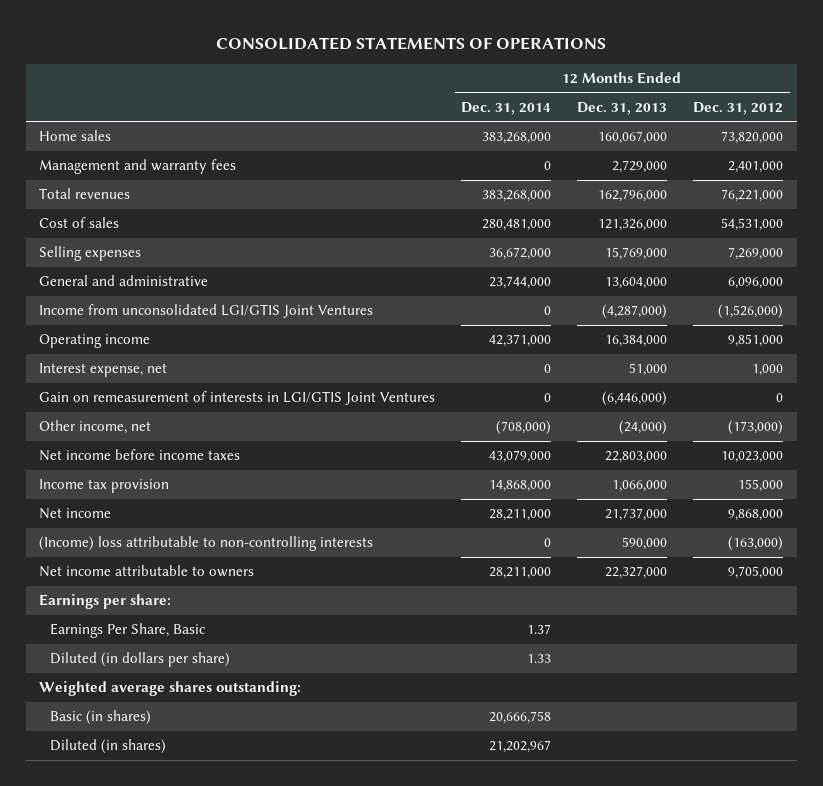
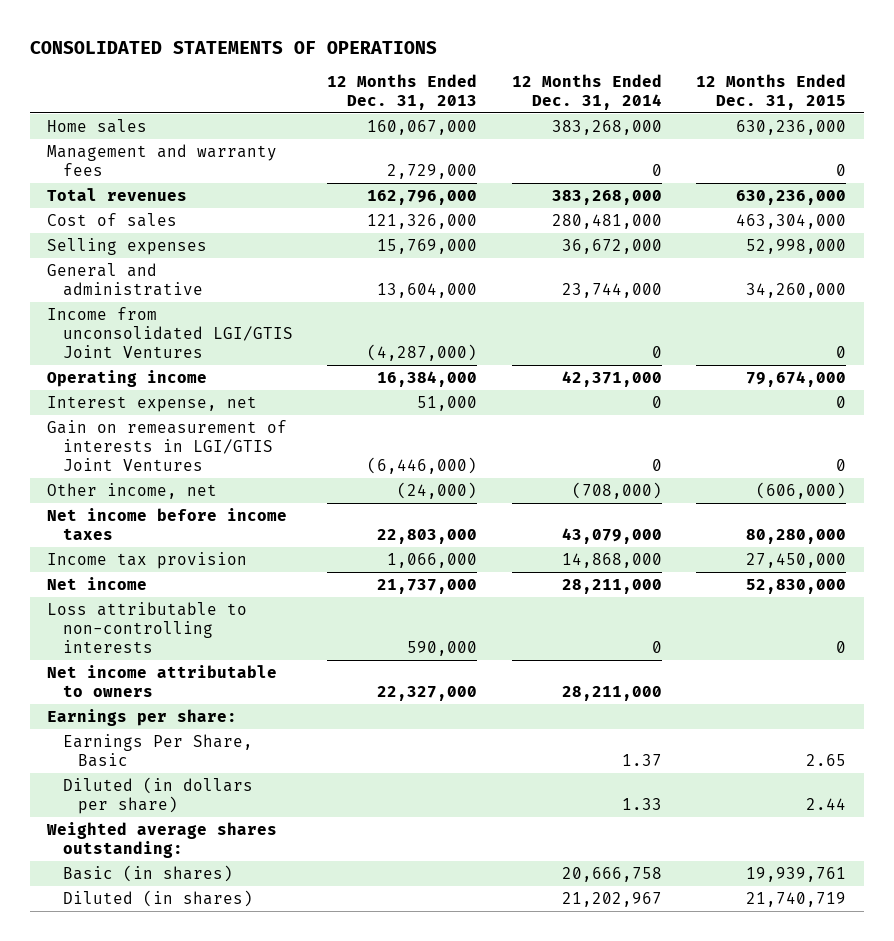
- | 12 Months Ended Dec. 31, 2014 | 12 Months Ended Dec. 31, 2013 | 12 Months Ended Dec. 31, 2012
+ | 12 Months Ended Dec. 31, 2013 | 12 Months Ended Dec. 31, 2014 | 12 Months Ended Dec. 31, 2015
- (Income) loss attributable to non-controlling interests | 0 | 590,000 | (163,000)
+ Loss attributable to non-controlling interests | 590,000 | 0 | 0

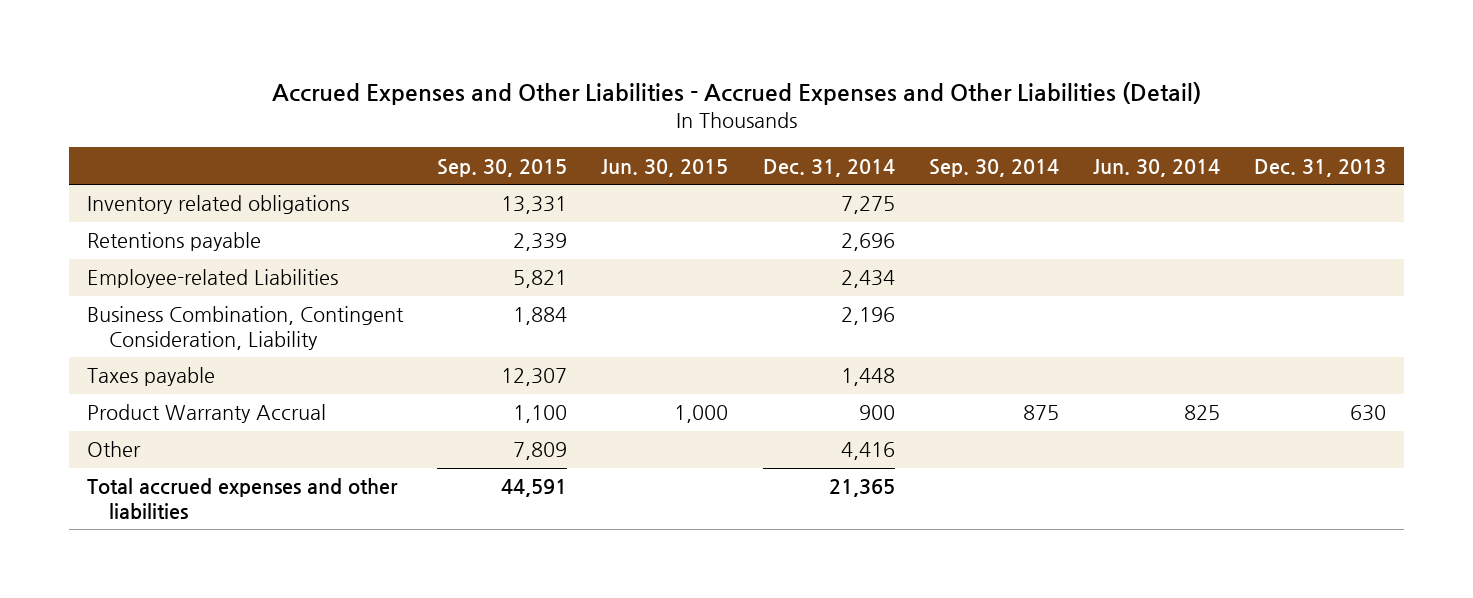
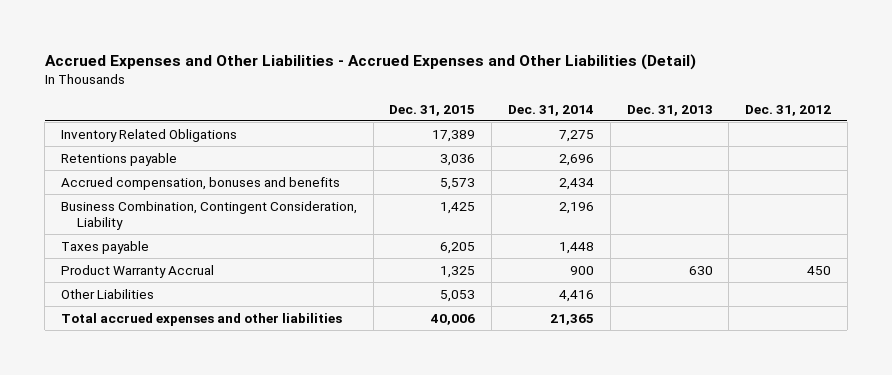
- | Sep. 30, 2015 | Jun. 30, 2015 | Dec. 31, 2014 | Sep. 30, 2014 | Jun. 30, 2014 | Dec. 31, 2013
+ | Dec. 31, 2015 | Dec. 31, 2014 | Dec. 31, 2013 | Dec. 31, 2012
- Inventory related obligations | 13,331 | | 7,275 | | |
+ Inventory Related Obligations | 17,389 | 7,275 | |
- Employee-related Liabilities | 5,821 | | 2,434 | | |
+ Accrued compensation, bonuses and benefits | 5,573 | 2,434 | |
- Other | 7,809 | | 4,416 | | |
+ Other Liabilities | 5,053 | 4,416 | |

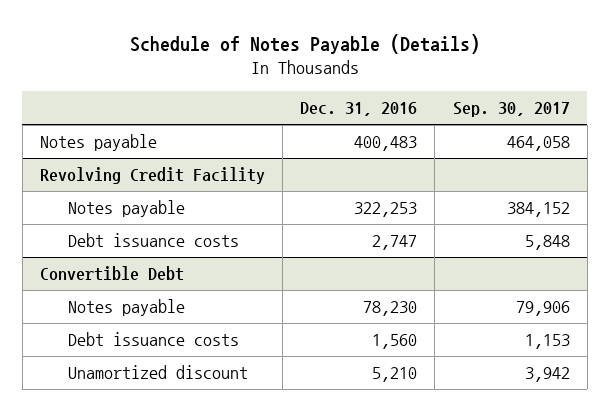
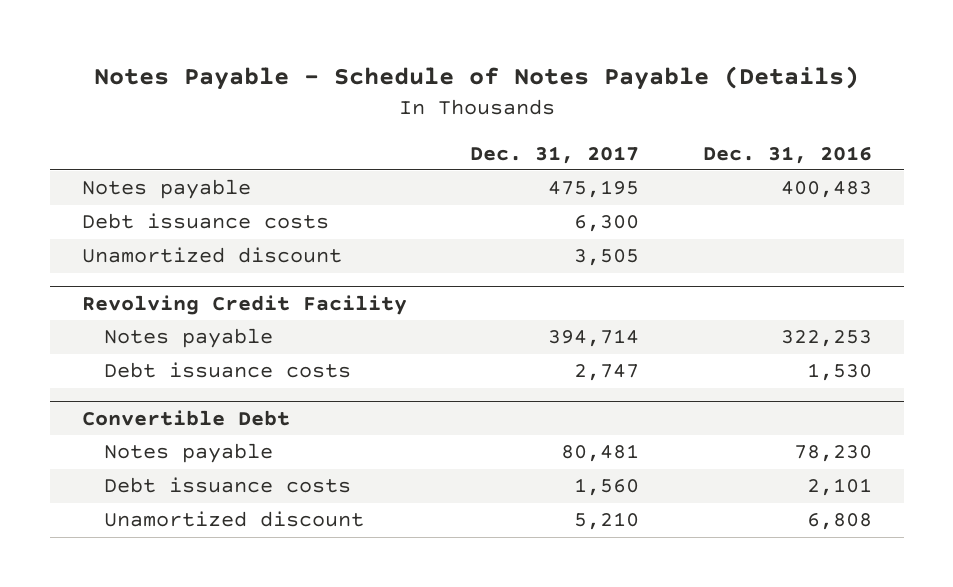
- Schedule of Notes Payable (Details)
+ Notes Payable - Schedule of Notes Payable (Details)
- | Dec. 31, 2016 | Sep. 30, 2017
+ | Dec. 31, 2017 | Dec. 31, 2016
+ Debt issuance costs | 6,300 |
+ Unamortized discount | 3,505 |
@ Revolving Credit Facility
- Debt issuance costs | 2,747 | 5,848
+ Debt issuance costs | 2,747 | 1,530
@ Convertible Debt
- Debt issuance costs | 1,560 | 1,153
- Unamortized discount | 5,210 | 3,942
+ Debt issuance costs | 1,560 | 2,101
+ Unamortized discount | 5,210 | 6,808

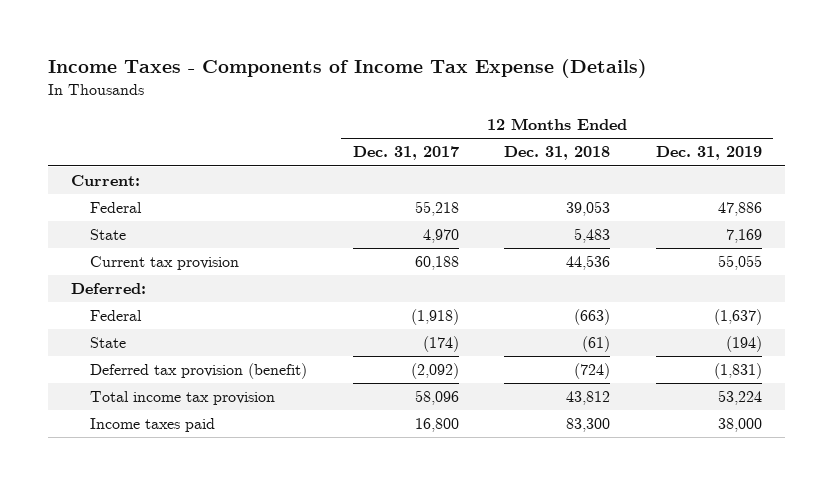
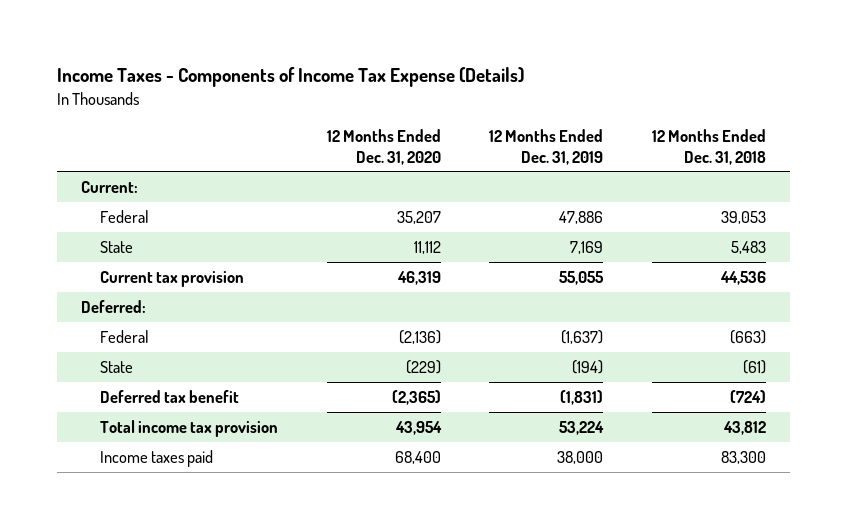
- | 12 Months Ended Dec. 31, 2017 | 12 Months Ended Dec. 31, 2018 | 12 Months Ended Dec. 31, 2019
+ | 12 Months Ended Dec. 31, 2020 | 12 Months Ended Dec. 31, 2019 | 12 Months Ended Dec. 31, 2018
- Deferred tax provision (benefit) | (2,092) | (724) | (1,831)
+ Deferred tax benefit | (2,365) | (1,831) | (724)

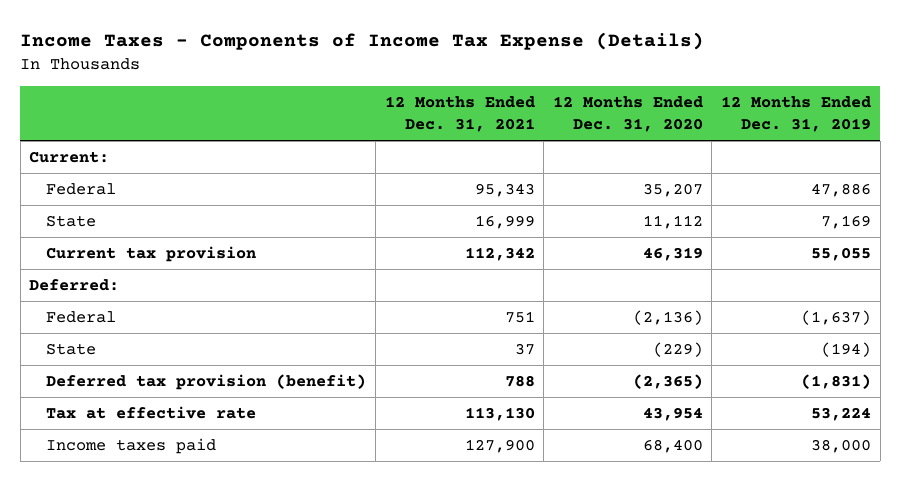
- | 12 Months Ended Dec. 31, 2020 | 12 Months Ended Dec. 31, 2019 | 12 Months Ended Dec. 31, 2018
+ | 12 Months Ended Dec. 31, 2021 | 12 Months Ended Dec. 31, 2020 | 12 Months Ended Dec. 31, 2019
- Deferred tax benefit | (2,365) | (1,831) | (724)
- Total income tax provision | 43,954 | 53,224 | 43,812
+ Deferred tax provision (benefit) | 788 | (2,365) | (1,831)
+ Tax at effective rate | 113,130 | 43,954 | 53,224

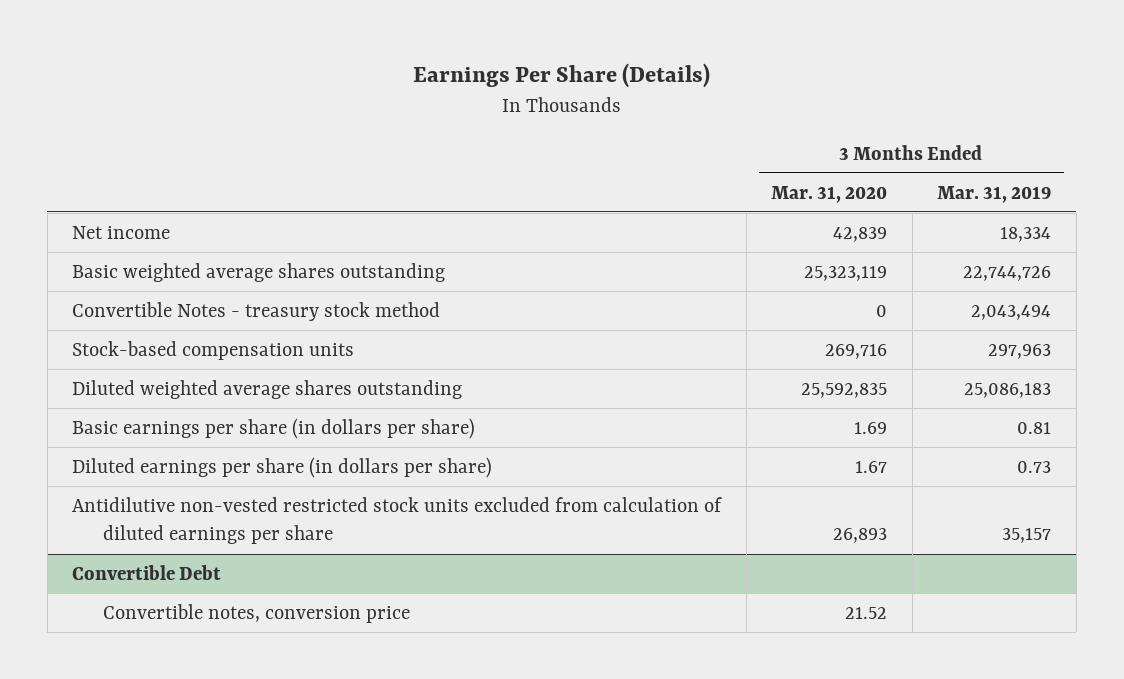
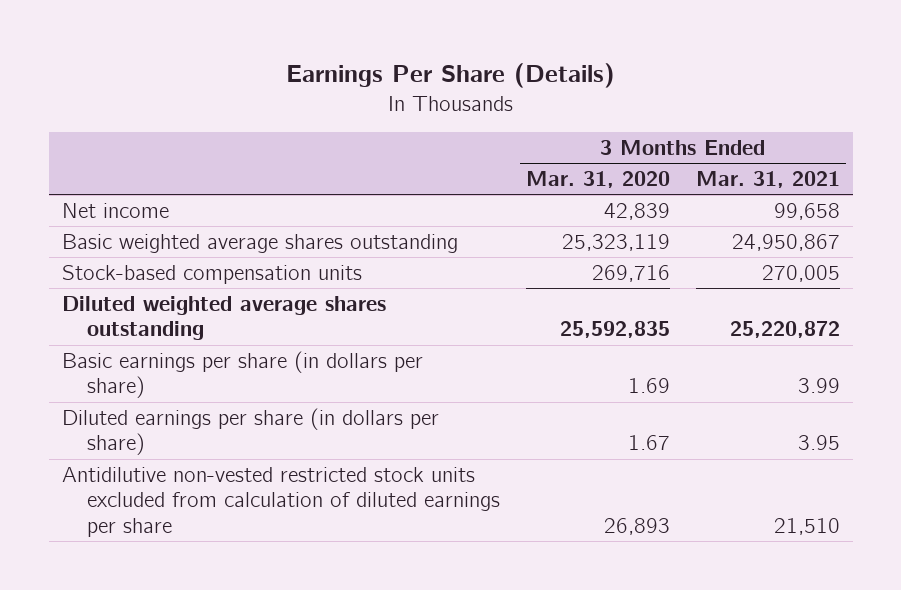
- | 3 Months Ended Mar. 31, 2020 | 3 Months Ended Mar. 31, 2019
+ | 3 Months Ended Mar. 31, 2020 | 3 Months Ended Mar. 31, 2021
- Convertible Notes - treasury stock method | 0 | 2,043,494
- Convertible Debt
- Convertible notes, conversion price | 21.52 |

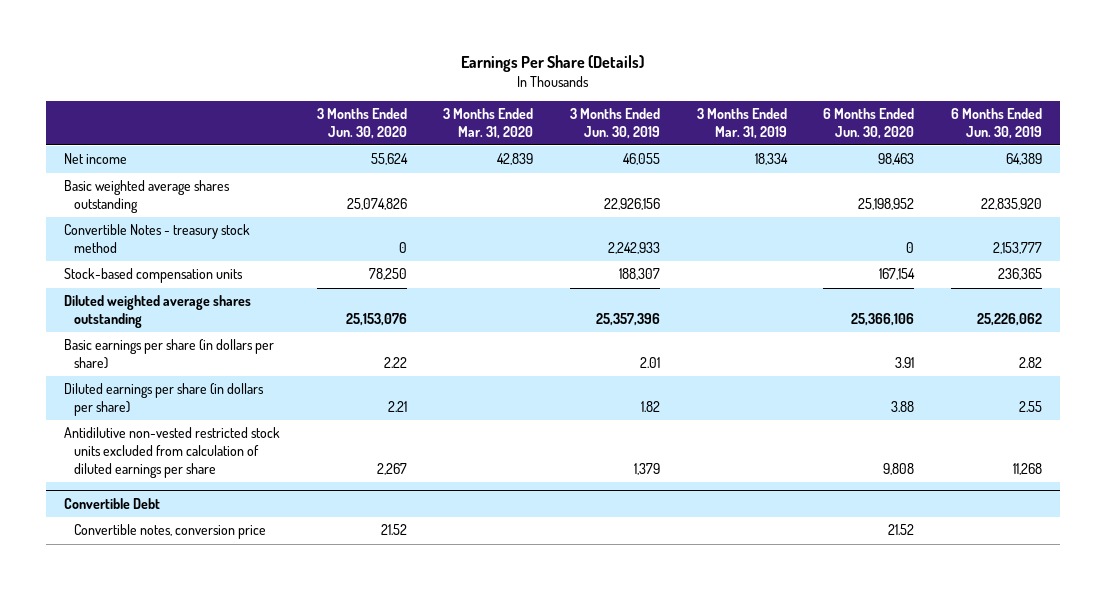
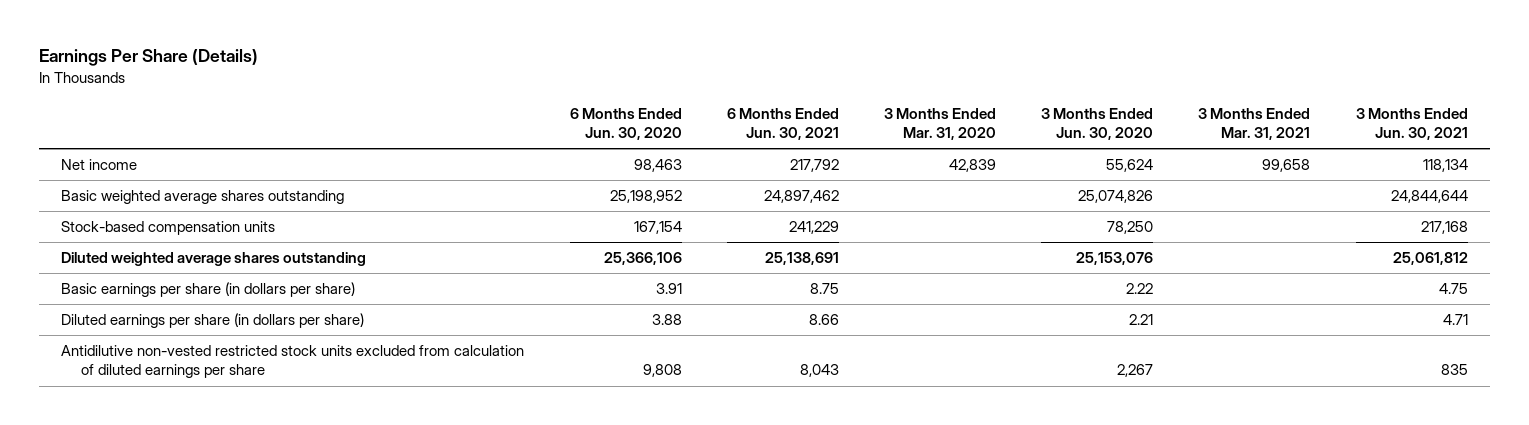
- | 3 Months Ended Jun. 30, 2020 | 3 Months Ended Mar. 31, 2020 | 3 Months Ended Jun. 30, 2019 | 3 Months Ended Mar. 31, 2019 | 6 Months Ended Jun. 30, 2020 | 6 Months Ended Jun. 30, 2019
+ | 6 Months Ended Jun. 30, 2020 | 6 Months Ended Jun. 30, 2021 | 3 Months Ended Mar. 31, 2020 | 3 Months Ended Jun. 30, 2020 | 3 Months Ended Mar. 31, 2021 | 3 Months Ended Jun. 30, 2021
- Convertible Notes - treasury stock method | 0 | | 2,242,933 | | 0 | 2,153,777
- Convertible Debt
- Convertible notes, conversion price | 21.52 | | | | 21.52 |

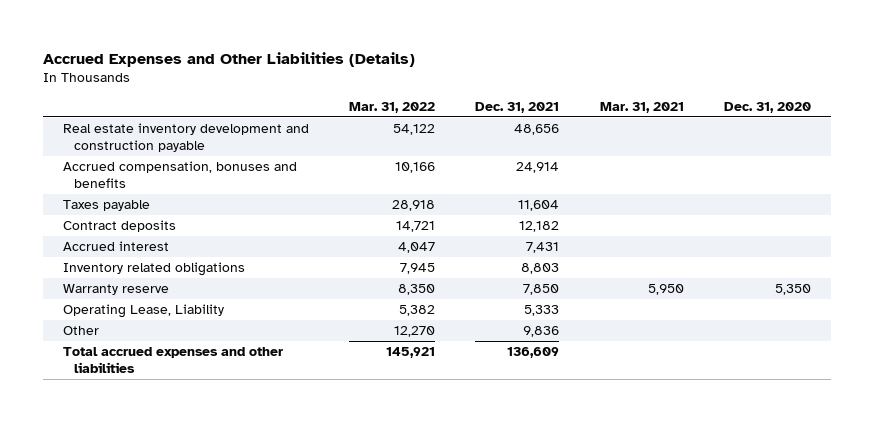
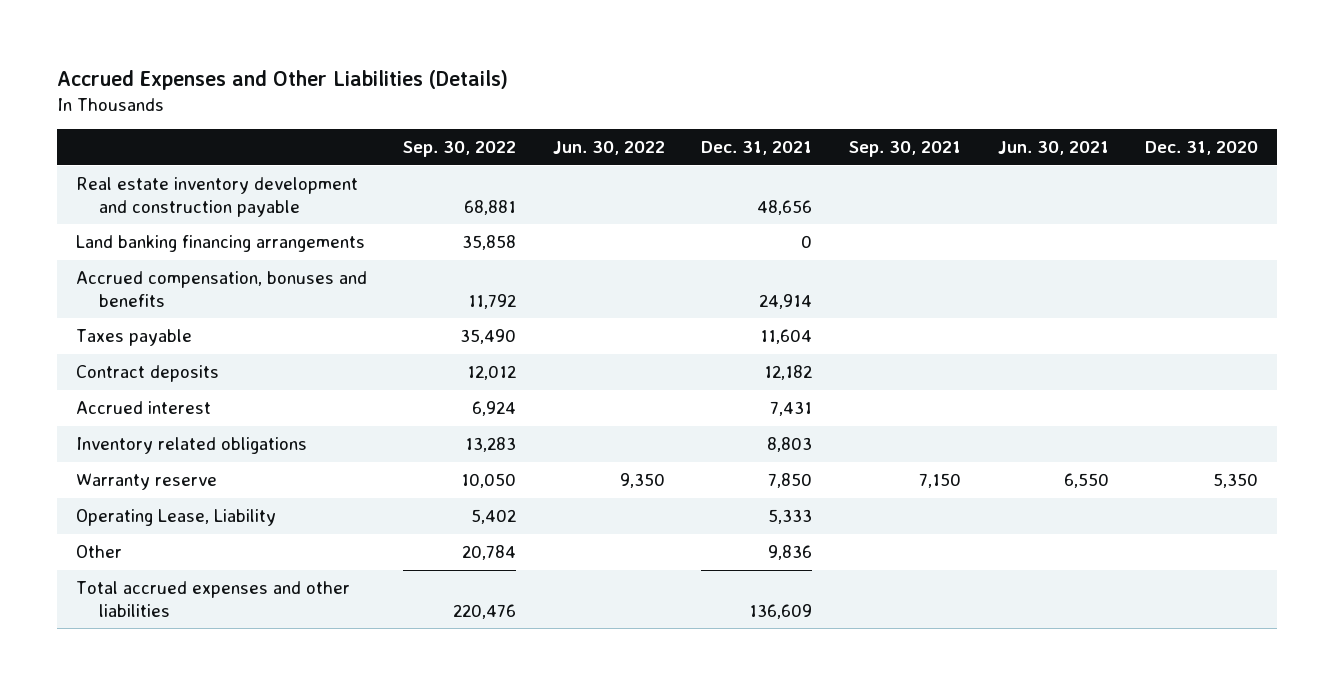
- | Mar. 31, 2022 | Dec. 31, 2021 | Mar. 31, 2021 | Dec. 31, 2020
+ | Sep. 30, 2022 | Jun. 30, 2022 | Dec. 31, 2021 | Sep. 30, 2021 | Jun. 30, 2021 | Dec. 31, 2020
+ Land banking financing arrangements | 35,858 | | 0 | | |

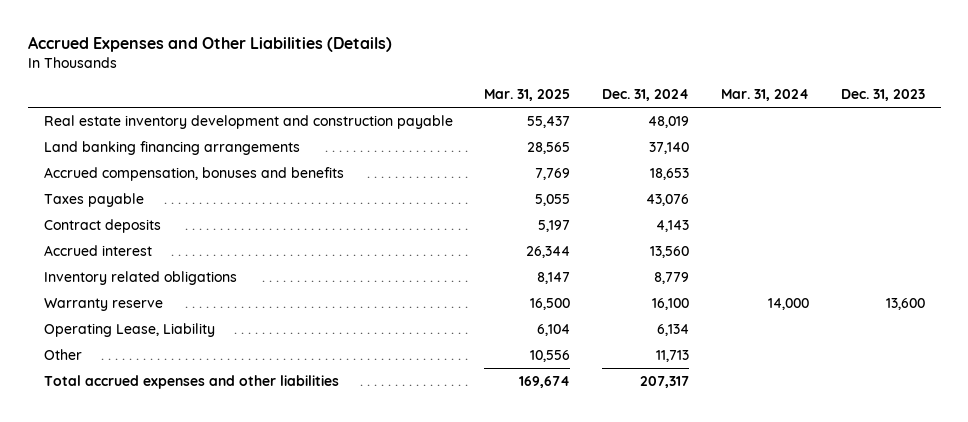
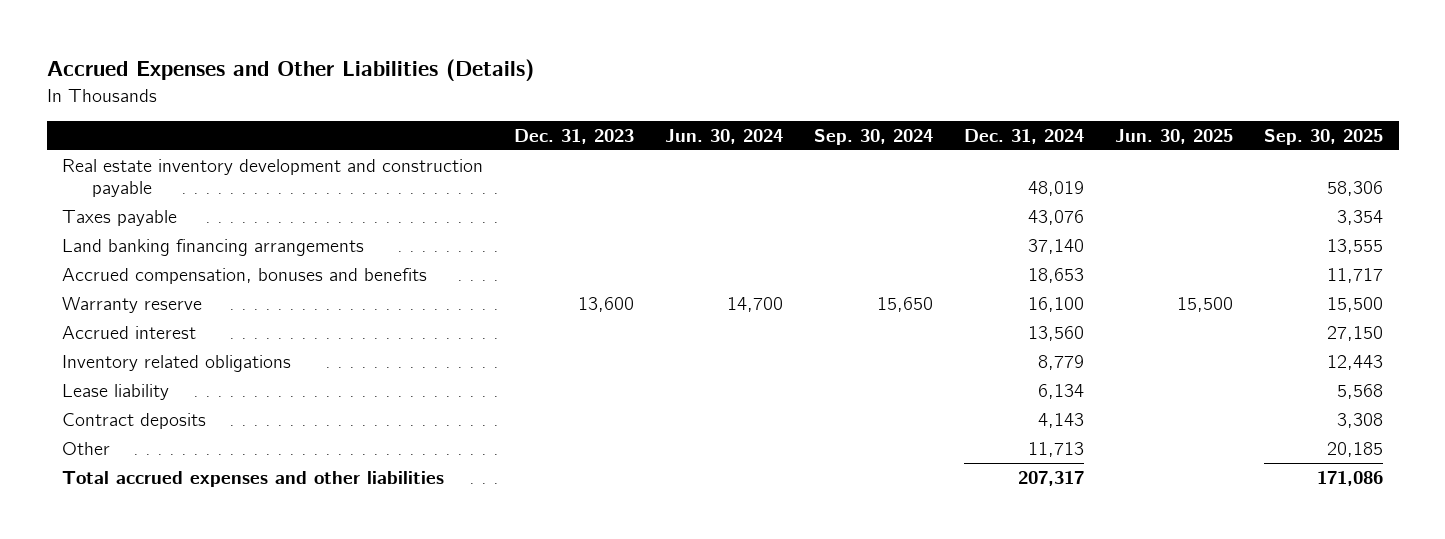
- | Mar. 31, 2025 | Dec. 31, 2024 | Mar. 31, 2024 | Dec. 31, 2023
+ | Dec. 31, 2023 | Jun. 30, 2024 | Sep. 30, 2024 | Dec. 31, 2024 | Jun. 30, 2025 | Sep. 30, 2025
moved up: Taxes payable | | | | 43,076 | | 3,354
moved up: Warranty reserve | 13,600 | 14,700 | 15,650 | 16,100 | 15,500 | 15,500
- Operating Lease, Liability | 6,104 | 6,134 | |
+ Lease liability | | | | 6,134 | | 5,568
moved down: Contract deposits | | | | 4,143 | | 3,308

